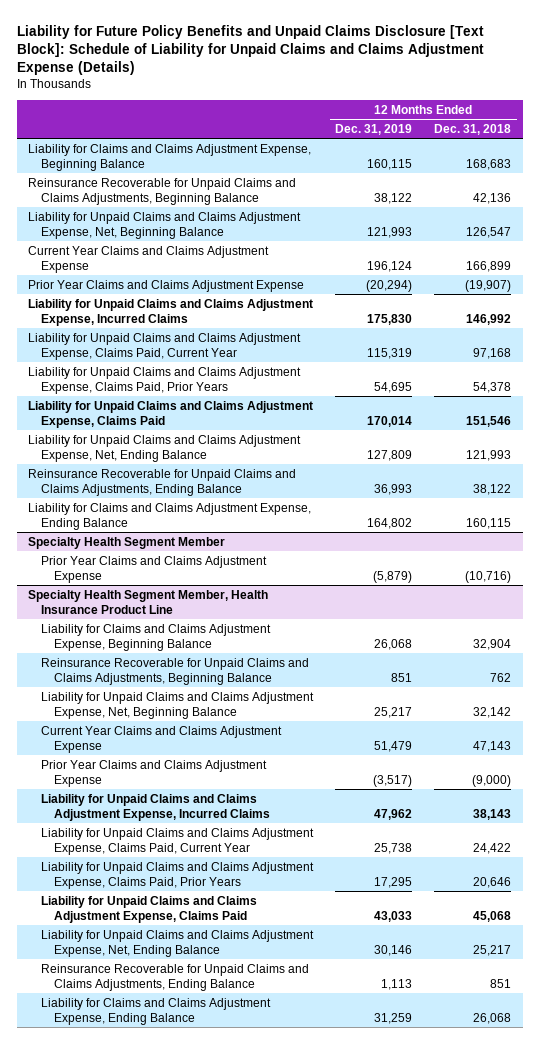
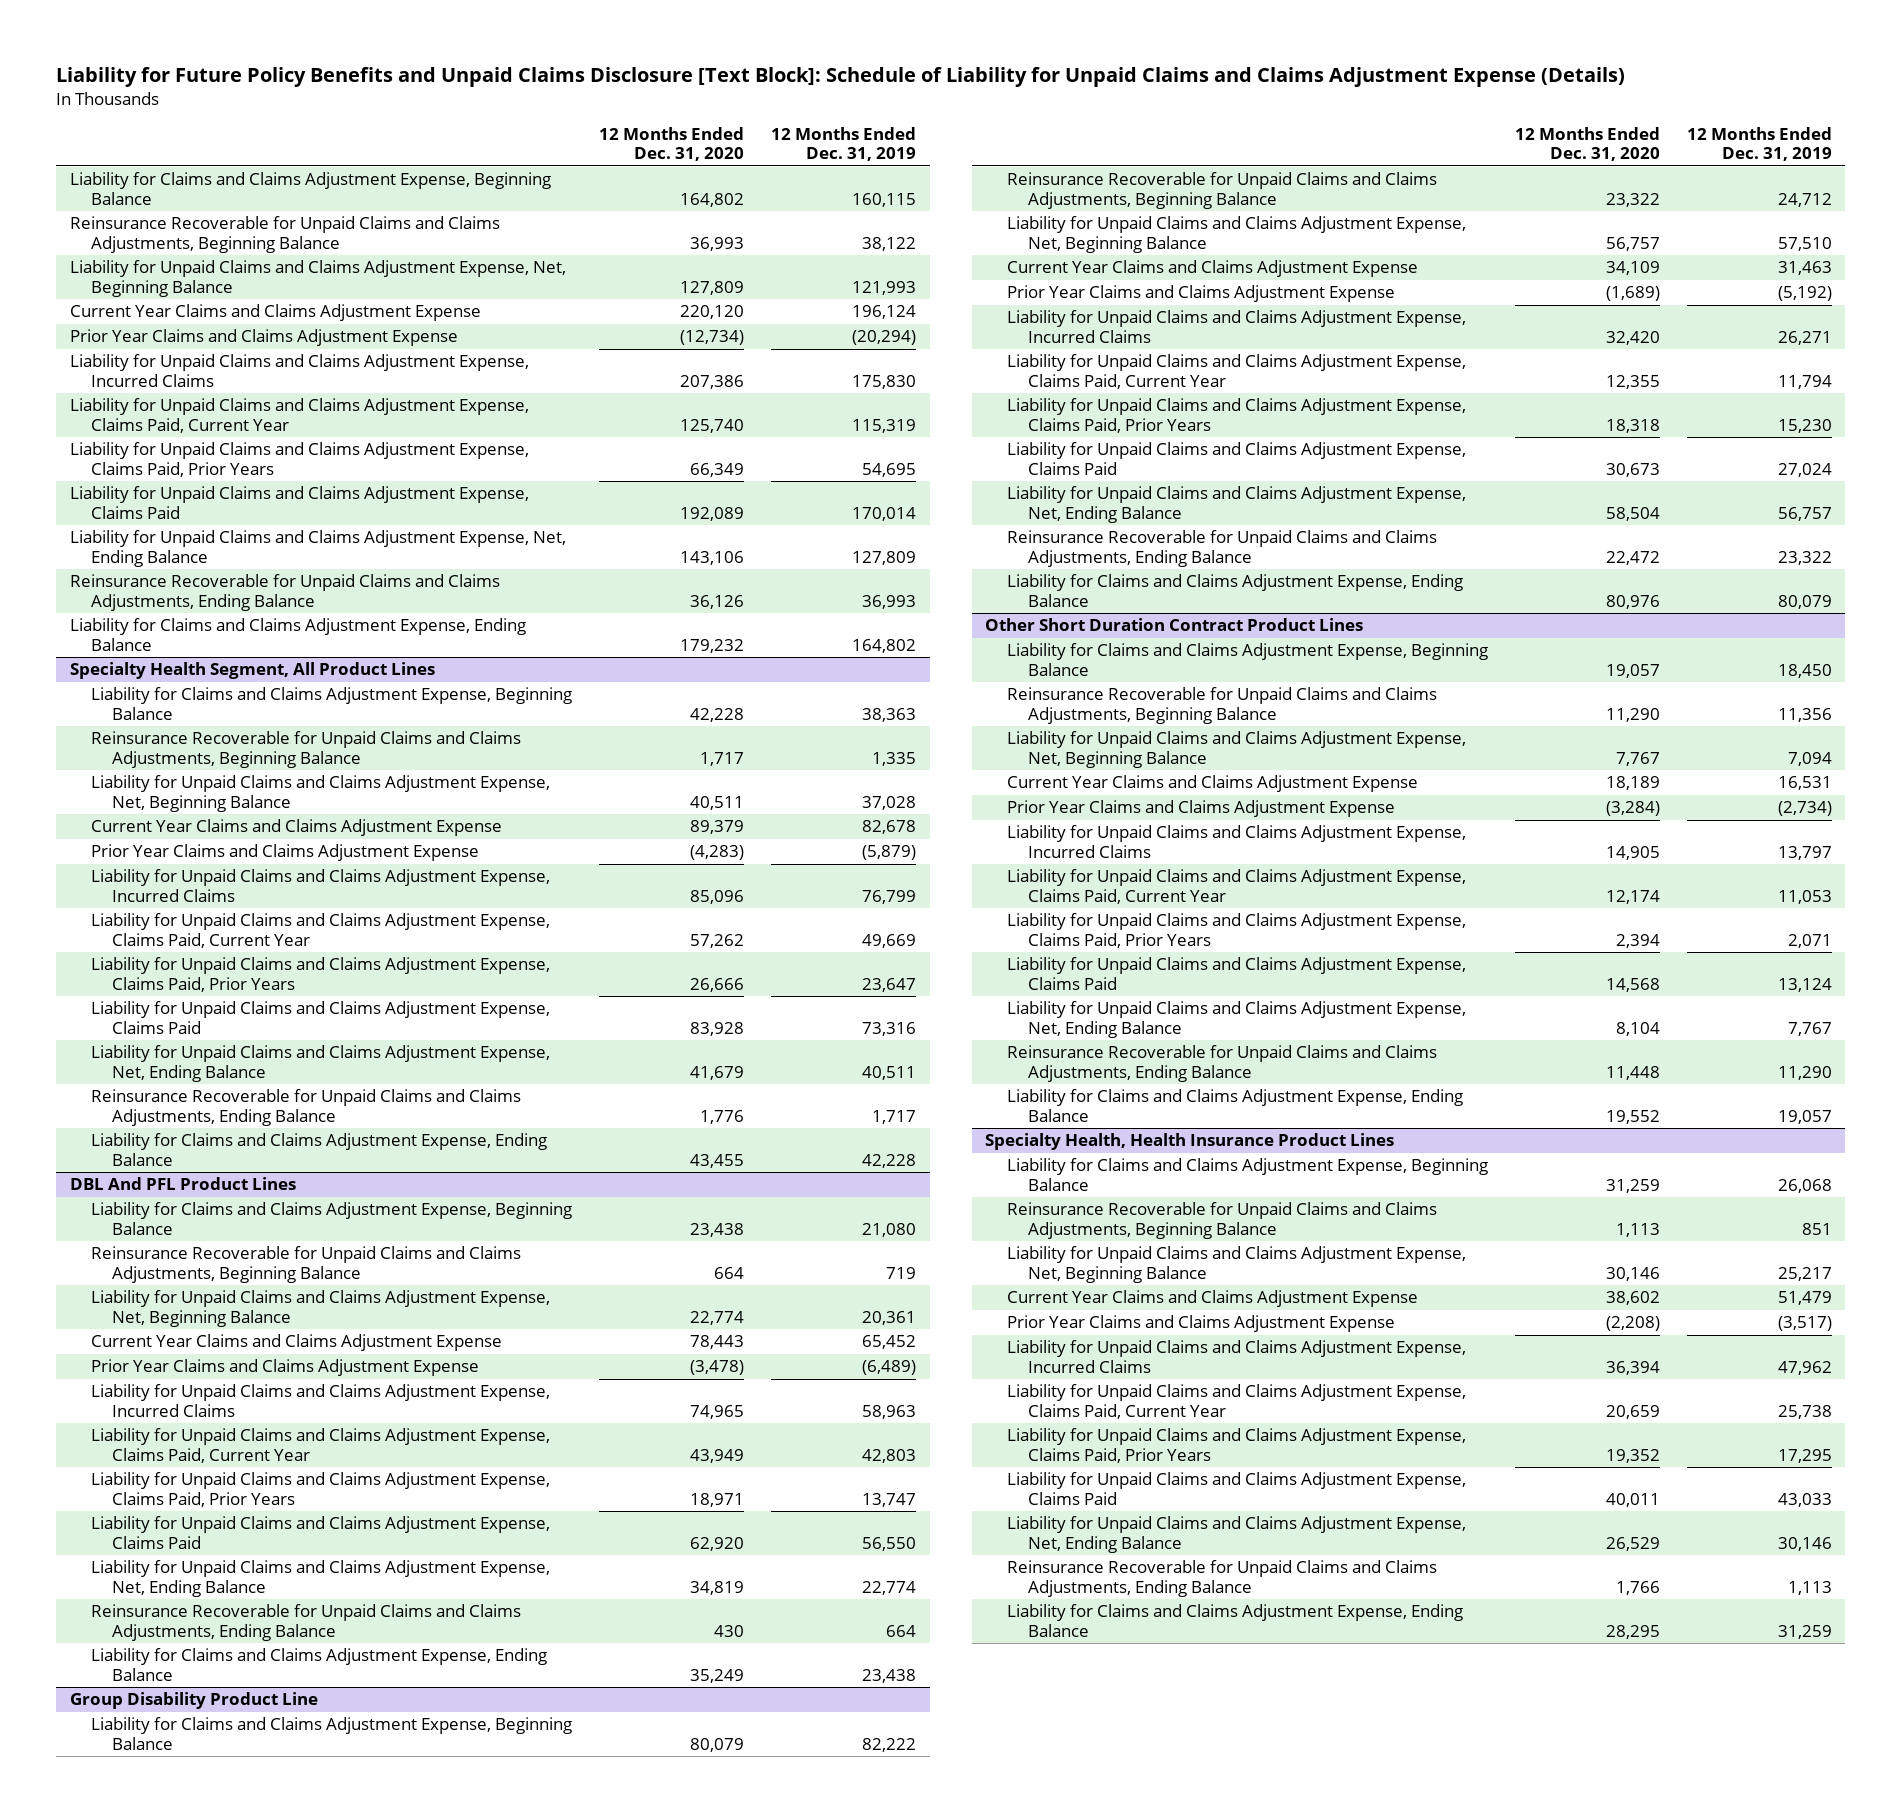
- | 12 Months Ended Dec. 31, 2019 | 12 Months Ended Dec. 31, 2018
+ | 12 Months Ended Dec. 31, 2020 | 12 Months Ended Dec. 31, 2019
- Specialty Health Segment Member
+ Specialty Health Segment, All Product Lines
+ Liability for Claims and Claims Adjustment Expense, Beginning Balance | 42,228 | 38,363
+ Reinsurance Recoverable for Unpaid Claims and Claims Adjustments, Beginning Balance | 1,717 | 1,335
+ Liability for Unpaid Claims and Claims Adjustment Expense, Net, Beginning Balance | 40,511 | 37,028
+ Current Year Claims and Claims Adjustment Expense | 89,379 | 82,678
- Specialty Health Segment Member, Health Insurance Product Line
+ Liability for Unpaid Claims and Claims Adjustment Expense, Incurred Claims | 85,096 | 76,799
+ Liability for Unpaid Claims and Claims Adjustment Expense, Claims Paid, Current Year | 57,262 | 49,669
+ Liability for Unpaid Claims and Claims Adjustment Expense, Claims Paid, Prior Years | 26,666 | 23,647
+ Liability for Unpaid Claims and Claims Adjustment Expense, Claims Paid | 83,928 | 73,316
+ Liability for Unpaid Claims and Claims Adjustment Expense, Net, Ending Balance | 41,679 | 40,511
+ Reinsurance Recoverable for Unpaid Claims and Claims Adjustments, Ending Balance | 1,776 | 1,717
+ Liability for Claims and Claims Adjustment Expense, Ending Balance | 43,455 | 42,228
+ DBL And PFL Product Lines
+ Liability for Claims and Claims Adjustment Expense, Beginning Balance | 23,438 | 21,080
+ Reinsurance Recoverable for Unpaid Claims and Claims Adjustments, Beginning Balance | 664 | 719
+ Liability for Unpaid Claims and Claims Adjustment Expense, Net, Beginning Balance | 22,774 | 20,361
+ Current Year Claims and Claims Adjustment Expense | 78,443 | 65,452
+ Prior Year Claims and Claims Adjustment Expense | (3,478) | (6,489)
+ Liability for Unpaid Claims and Claims Adjustment Expense, Incurred Claims | 74,965 | 58,963
+ Liability for Unpaid Claims and Claims Adjustment Expense, Claims Paid, Current Year | 43,949 | 42,803
+ Liability for Unpaid Claims and Claims Adjustment Expense, Claims Paid, Prior Years | 18,971 | 13,747
+ Liability for Unpaid Claims and Claims Adjustment Expense, Claims Paid | 62,920 | 56,550
+ Liability for Unpaid Claims and Claims Adjustment Expense, Net, Ending Balance | 34,819 | 22,774
+ Reinsurance Recoverable for Unpaid Claims and Claims Adjustments, Ending Balance | 430 | 664
+ Liability for Claims and Claims Adjustment Expense, Ending Balance | 35,249 | 23,438
+ Group Disability Product Line
+ Liability for Claims and Claims Adjustment Expense, Beginning Balance | 80,079 | 82,222
+ Reinsurance Recoverable for Unpaid Claims and Claims Adjustments, Beginning Balance | 23,322 | 24,712
+ Liability for Unpaid Claims and Claims Adjustment Expense, Net, Beginning Balance | 56,757 | 57,510
+ Current Year Claims and Claims Adjustment Expense | 34,109 | 31,463
+ Prior Year Claims and Claims Adjustment Expense | (1,689) | (5,192)
+ Liability for Unpaid Claims and Claims Adjustment Expense, Incurred Claims | 32,420 | 26,271
+ Liability for Unpaid Claims and Claims Adjustment Expense, Claims Paid, Current Year | 12,355 | 11,794
+ Liability for Unpaid Claims and Claims Adjustment Expense, Claims Paid, Prior Years | 18,318 | 15,230
+ Liability for Unpaid Claims and Claims Adjustment Expense, Claims Paid | 30,673 | 27,024
+ Liability for Unpaid Claims and Claims Adjustment Expense, Net, Ending Balance | 58,504 | 56,757
+ Reinsurance Recoverable for Unpaid Claims and Claims Adjustments, Ending Balance | 22,472 | 23,322
+ Liability for Claims and Claims Adjustment Expense, Ending Balance | 80,976 | 80,079
+ Other Short Duration Contract Product Lines
+ Liability for Claims and Claims Adjustment Expense, Beginning Balance | 19,057 | 18,450
+ Reinsurance Recoverable for Unpaid Claims and Claims Adjustments, Beginning Balance | 11,290 | 11,356
+ Liability for Unpaid Claims and Claims Adjustment Expense, Net, Beginning Balance | 7,767 | 7,094
+ Current Year Claims and Claims Adjustment Expense | 18,189 | 16,531
+ Prior Year Claims and Claims Adjustment Expense | (3,284) | (2,734)
+ Liability for Unpaid Claims and Claims Adjustment Expense, Incurred Claims | 14,905 | 13,797
+ Liability for Unpaid Claims and Claims Adjustment Expense, Claims Paid, Current Year | 12,174 | 11,053
+ Liability for Unpaid Claims and Claims Adjustment Expense, Claims Paid, Prior Years | 2,394 | 2,071
+ Liability for Unpaid Claims and Claims Adjustment Expense, Claims Paid | 14,568 | 13,124
+ Liability for Unpaid Claims and Claims Adjustment Expense, Net, Ending Balance | 8,104 | 7,767
+ Reinsurance Recoverable for Unpaid Claims and Claims Adjustments, Ending Balance | 11,448 | 11,290
+ Liability for Claims and Claims Adjustment Expense, Ending Balance | 19,552 | 19,057
+ Specialty Health, Health Insurance Product Lines

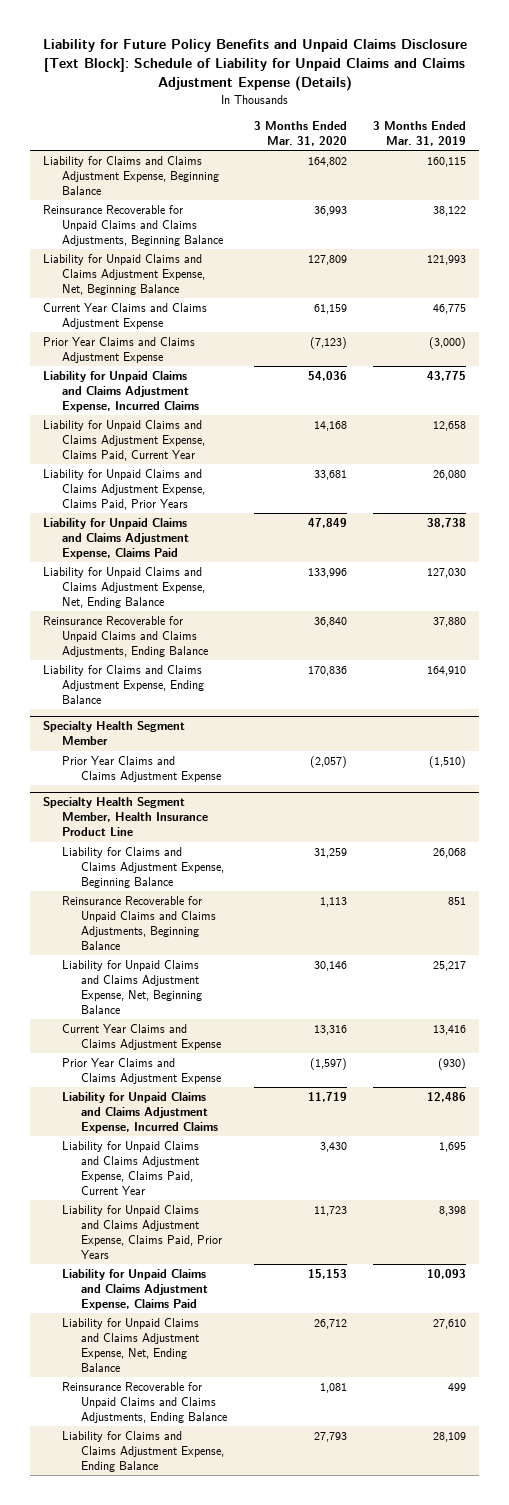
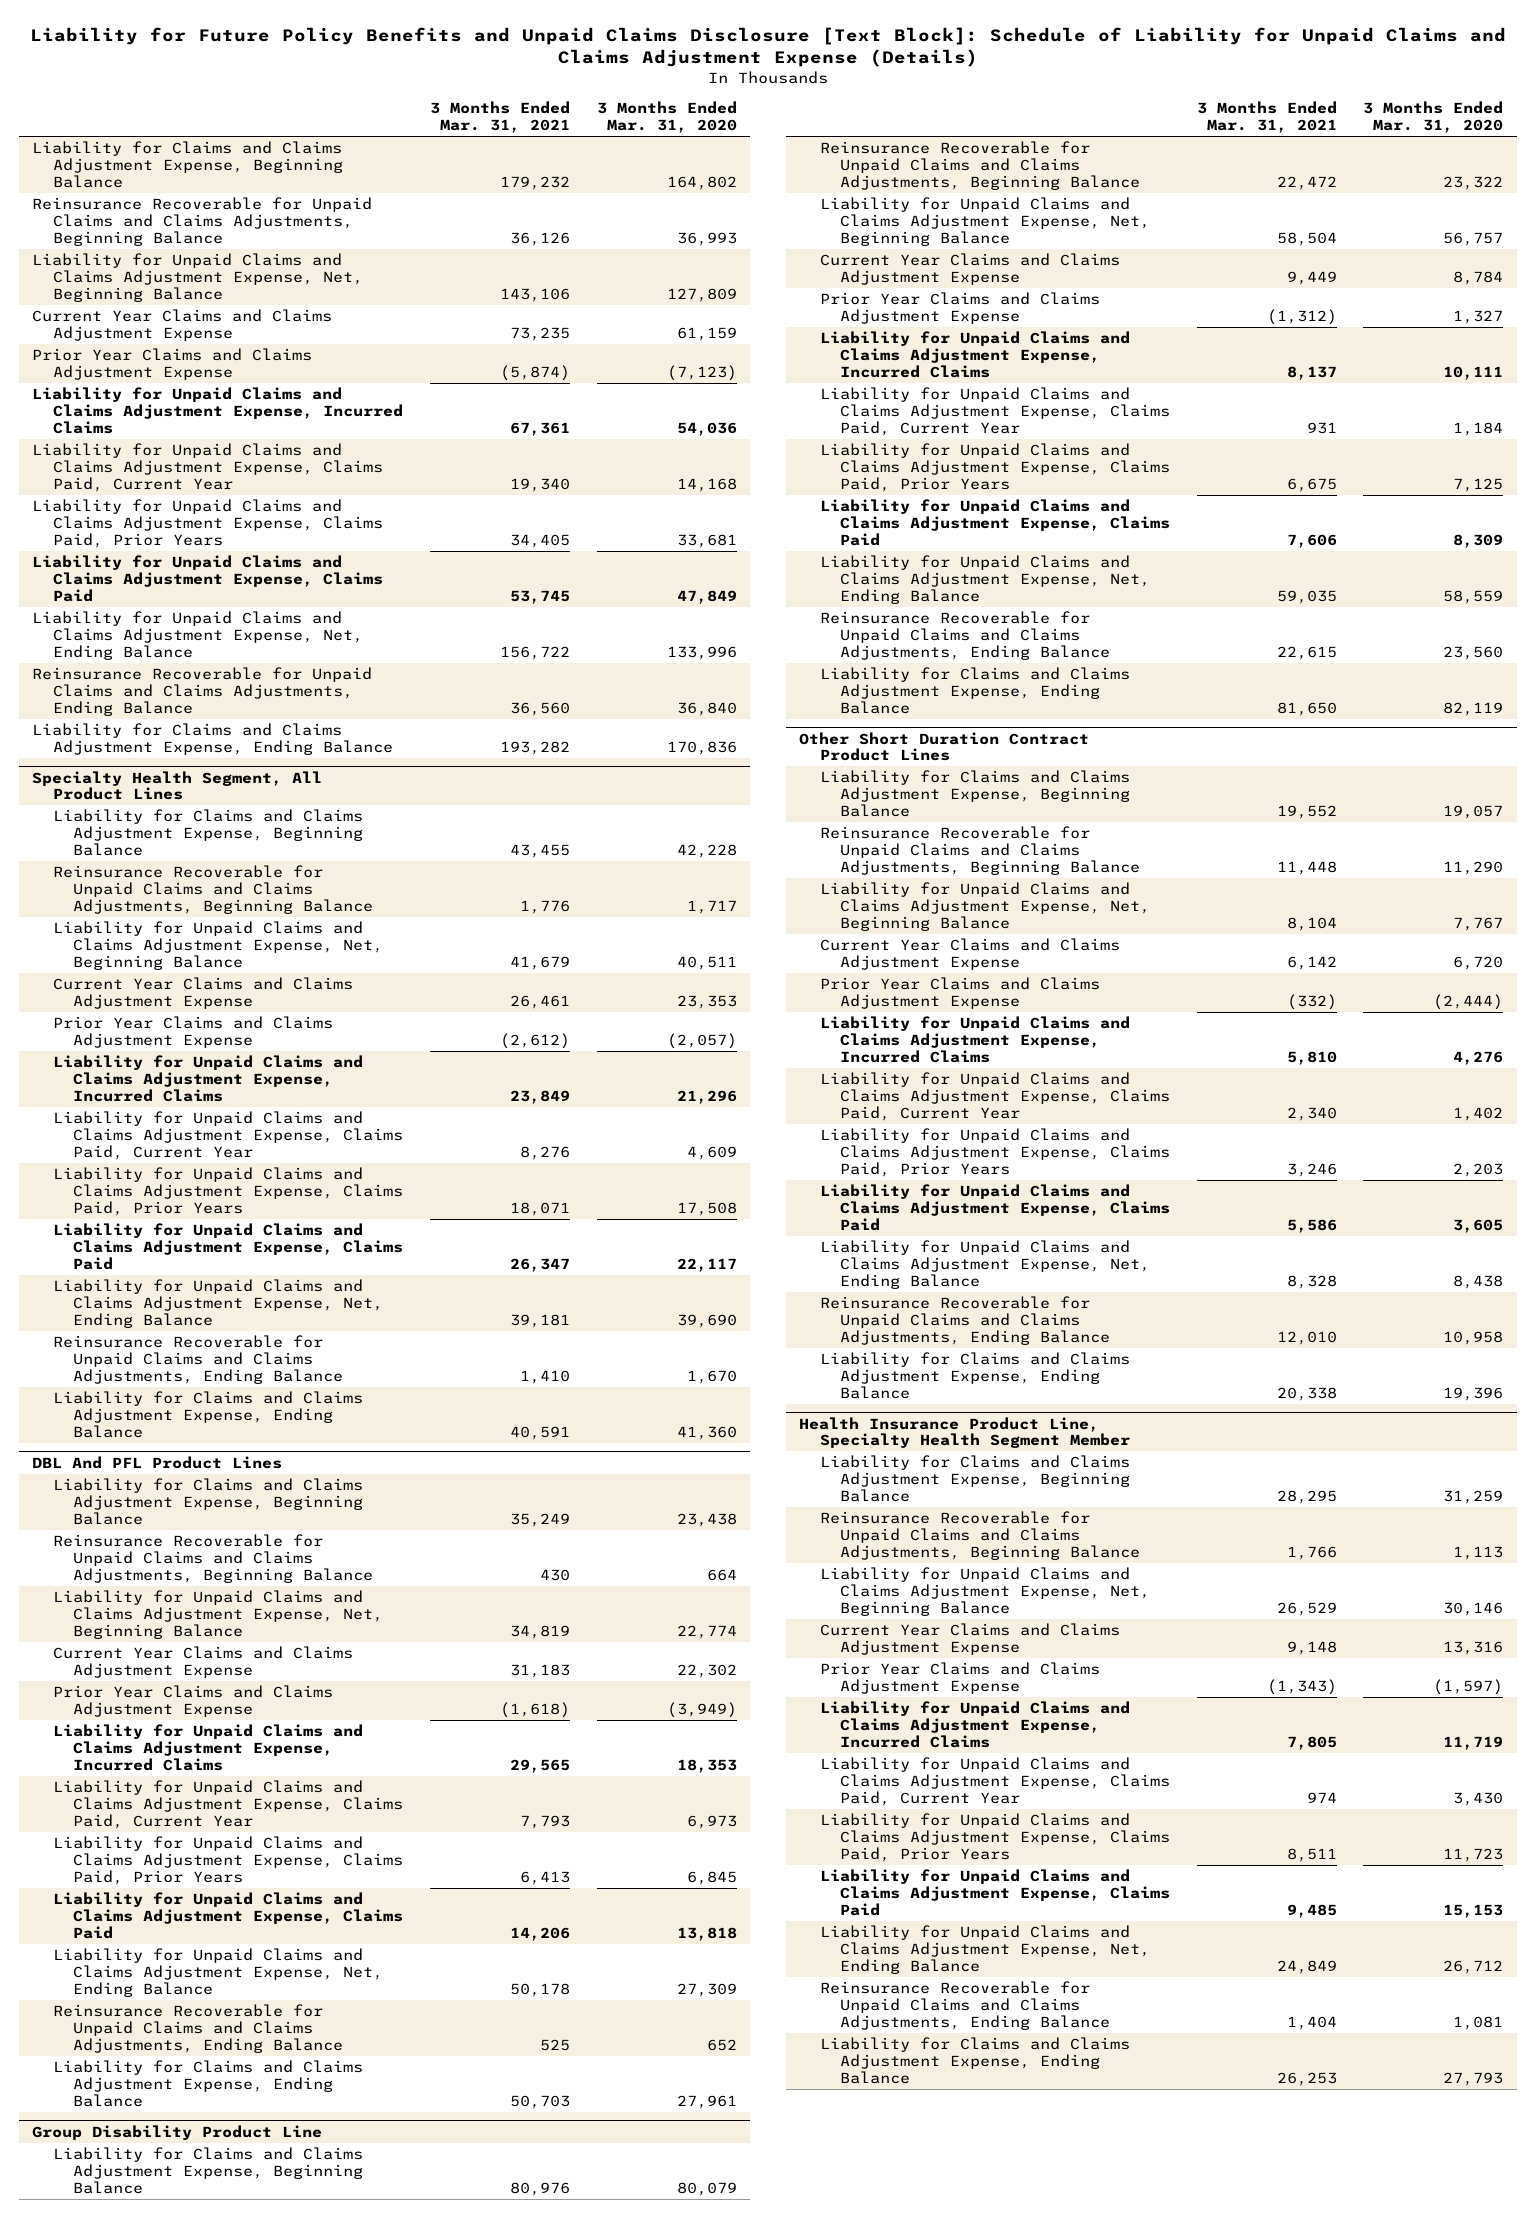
- | 3 Months Ended Mar. 31, 2020 | 3 Months Ended Mar. 31, 2019
+ | 3 Months Ended Mar. 31, 2021 | 3 Months Ended Mar. 31, 2020
- Specialty Health Segment Member
+ Specialty Health Segment, All Product Lines
+ Liability for Claims and Claims Adjustment Expense, Beginning Balance | 43,455 | 42,228
+ Reinsurance Recoverable for Unpaid Claims and Claims Adjustments, Beginning Balance | 1,776 | 1,717
+ Liability for Unpaid Claims and Claims Adjustment Expense, Net, Beginning Balance | 41,679 | 40,511
+ Current Year Claims and Claims Adjustment Expense | 26,461 | 23,353
- Specialty Health Segment Member, Health Insurance Product Line
+ Liability for Unpaid Claims and Claims Adjustment Expense, Incurred Claims | 23,849 | 21,296
+ Liability for Unpaid Claims and Claims Adjustment Expense, Claims Paid, Current Year | 8,276 | 4,609
+ Liability for Unpaid Claims and Claims Adjustment Expense, Claims Paid, Prior Years | 18,071 | 17,508
+ Liability for Unpaid Claims and Claims Adjustment Expense, Claims Paid | 26,347 | 22,117
+ Liability for Unpaid Claims and Claims Adjustment Expense, Net, Ending Balance | 39,181 | 39,690
+ Reinsurance Recoverable for Unpaid Claims and Claims Adjustments, Ending Balance | 1,410 | 1,670
+ Liability for Claims and Claims Adjustment Expense, Ending Balance | 40,591 | 41,360
+ DBL And PFL Product Lines
+ Liability for Claims and Claims Adjustment Expense, Beginning Balance | 35,249 | 23,438
+ Reinsurance Recoverable for Unpaid Claims and Claims Adjustments, Beginning Balance | 430 | 664
+ Liability for Unpaid Claims and Claims Adjustment Expense, Net, Beginning Balance | 34,819 | 22,774
+ Current Year Claims and Claims Adjustment Expense | 31,183 | 22,302
+ Prior Year Claims and Claims Adjustment Expense | (1,618) | (3,949)
+ Liability for Unpaid Claims and Claims Adjustment Expense, Incurred Claims | 29,565 | 18,353
+ Liability for Unpaid Claims and Claims Adjustment Expense, Claims Paid, Current Year | 7,793 | 6,973
+ Liability for Unpaid Claims and Claims Adjustment Expense, Claims Paid, Prior Years | 6,413 | 6,845
+ Liability for Unpaid Claims and Claims Adjustment Expense, Claims Paid | 14,206 | 13,818
+ Liability for Unpaid Claims and Claims Adjustment Expense, Net, Ending Balance | 50,178 | 27,309
+ Reinsurance Recoverable for Unpaid Claims and Claims Adjustments, Ending Balance | 525 | 652
+ Liability for Claims and Claims Adjustment Expense, Ending Balance | 50,703 | 27,961
+ Group Disability Product Line
+ Liability for Claims and Claims Adjustment Expense, Beginning Balance | 80,976 | 80,079
+ Reinsurance Recoverable for Unpaid Claims and Claims Adjustments, Beginning Balance | 22,472 | 23,322
+ Liability for Unpaid Claims and Claims Adjustment Expense, Net, Beginning Balance | 58,504 | 56,757
+ Current Year Claims and Claims Adjustment Expense | 9,449 | 8,784
+ Prior Year Claims and Claims Adjustment Expense | (1,312) | 1,327
+ Liability for Unpaid Claims and Claims Adjustment Expense, Incurred Claims | 8,137 | 10,111
+ Liability for Unpaid Claims and Claims Adjustment Expense, Claims Paid, Current Year | 931 | 1,184
+ Liability for Unpaid Claims and Claims Adjustment Expense, Claims Paid, Prior Years | 6,675 | 7,125
+ Liability for Unpaid Claims and Claims Adjustment Expense, Claims Paid | 7,606 | 8,309
+ Liability for Unpaid Claims and Claims Adjustment Expense, Net, Ending Balance | 59,035 | 58,559
+ Reinsurance Recoverable for Unpaid Claims and Claims Adjustments, Ending Balance | 22,615 | 23,560
+ Liability for Claims and Claims Adjustment Expense, Ending Balance | 81,650 | 82,119
+ Other Short Duration Contract Product Lines
+ Liability for Claims and Claims Adjustment Expense, Beginning Balance | 19,552 | 19,057
+ Reinsurance Recoverable for Unpaid Claims and Claims Adjustments, Beginning Balance | 11,448 | 11,290
+ Liability for Unpaid Claims and Claims Adjustment Expense, Net, Beginning Balance | 8,104 | 7,767
+ Current Year Claims and Claims Adjustment Expense | 6,142 | 6,720
+ Prior Year Claims and Claims Adjustment Expense | (332) | (2,444)
+ Liability for Unpaid Claims and Claims Adjustment Expense, Incurred Claims | 5,810 | 4,276
+ Liability for Unpaid Claims and Claims Adjustment Expense, Claims Paid, Current Year | 2,340 | 1,402
+ Liability for Unpaid Claims and Claims Adjustment Expense, Claims Paid, Prior Years | 3,246 | 2,203
+ Liability for Unpaid Claims and Claims Adjustment Expense, Claims Paid | 5,586 | 3,605
+ Liability for Unpaid Claims and Claims Adjustment Expense, Net, Ending Balance | 8,328 | 8,438
+ Reinsurance Recoverable for Unpaid Claims and Claims Adjustments, Ending Balance | 12,010 | 10,958
+ Liability for Claims and Claims Adjustment Expense, Ending Balance | 20,338 | 19,396
+ Health Insurance Product Line, Specialty Health Segment Member

